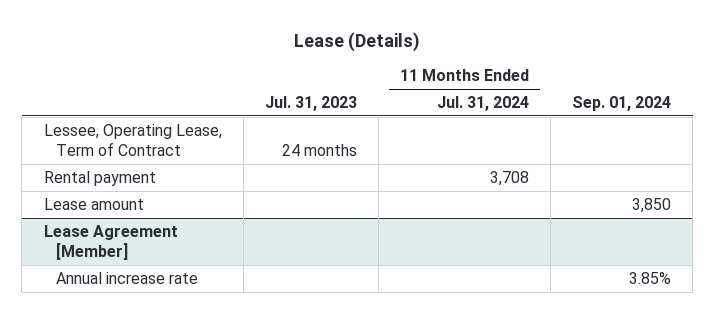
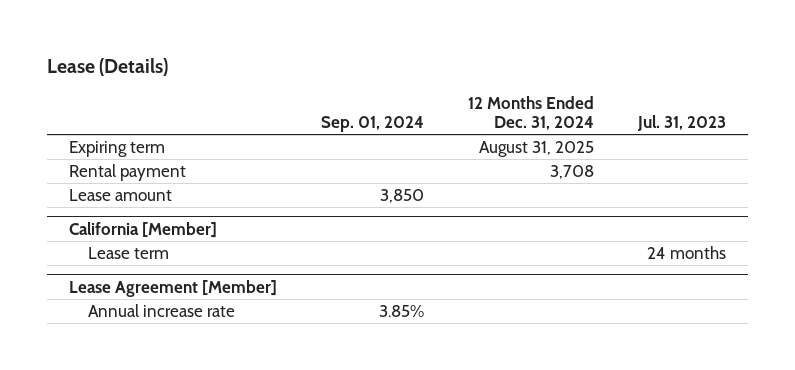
- | Jul. 31, 2023 | 11 Months Ended Jul. 31, 2024 | Sep. 01, 2024
+ | Sep. 01, 2024 | 12 Months Ended Dec. 31, 2024 | Jul. 31, 2023
- Lessee, Operating Lease, Term of Contract | 24 months | |
+ Expiring term | | August 31, 2025 |
+ California [Member]
+ Lease term | | | 24 months

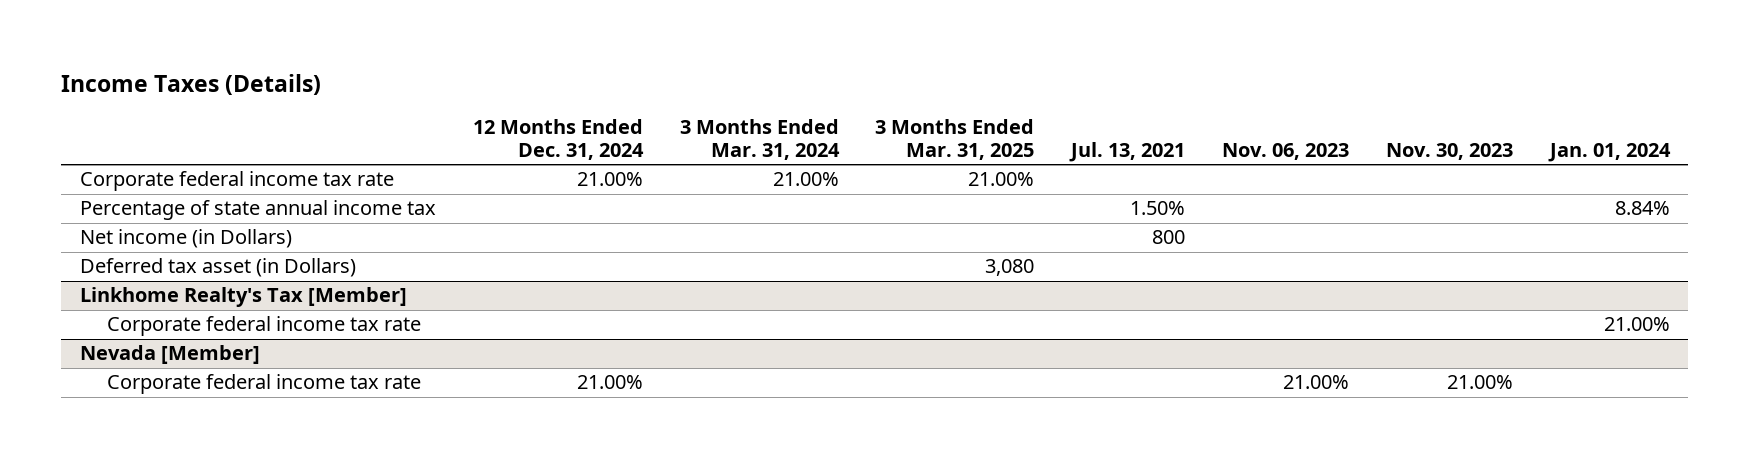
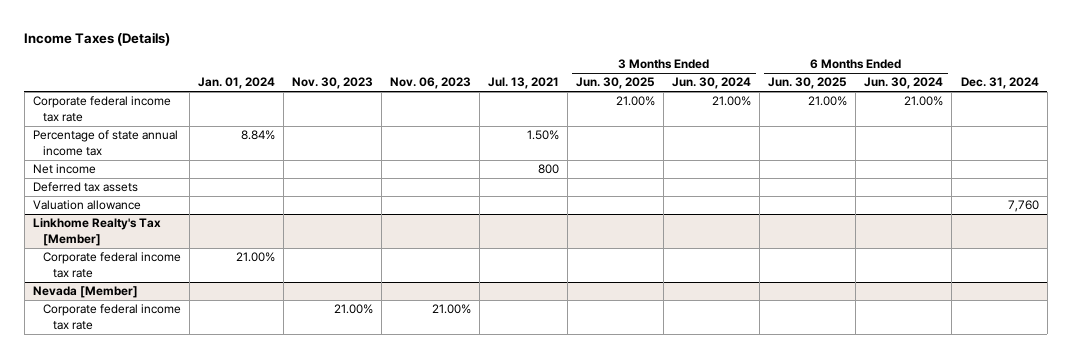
- | 12 Months Ended Dec. 31, 2024 | 3 Months Ended Mar. 31, 2024 | 3 Months Ended Mar. 31, 2025 | Jul. 13, 2021 | Nov. 06, 2023 | Nov. 30, 2023 | Jan. 01, 2024
+ | Jan. 01, 2024 | Nov. 30, 2023 | Nov. 06, 2023 | Jul. 13, 2021 | 3 Months Ended Jun. 30, 2025 | 3 Months Ended Jun. 30, 2024 | 6 Months Ended Jun. 30, 2025 | 6 Months Ended Jun. 30, 2024 | Dec. 31, 2024
- Net income (in Dollars) | | | | 800 | | |
- Deferred tax asset (in Dollars) | | | 3,080 | | | |
+ Net income | | | | 800 | | | | |
+ Deferred tax assets
+ Valuation allowance | | | | | | | | | 7,760

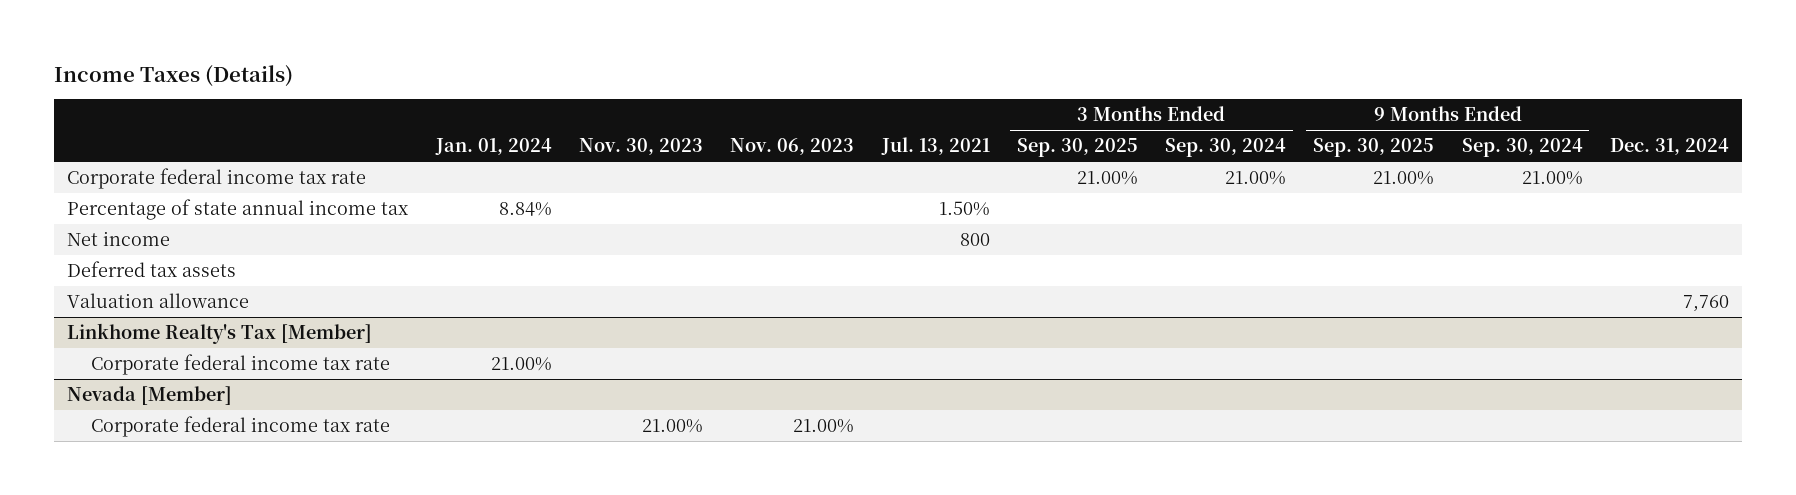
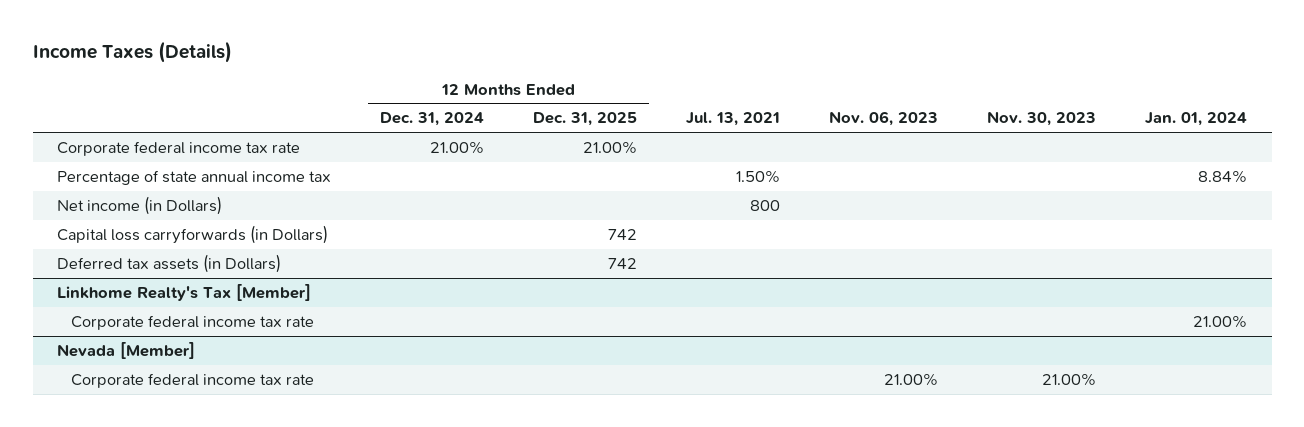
- | Jan. 01, 2024 | Nov. 30, 2023 | Nov. 06, 2023 | Jul. 13, 2021 | 3 Months Ended Sep. 30, 2025 | 3 Months Ended Sep. 30, 2024 | 9 Months Ended Sep. 30, 2025 | 9 Months Ended Sep. 30, 2024 | Dec. 31, 2024
+ | 12 Months Ended Dec. 31, 2024 | 12 Months Ended Dec. 31, 2025 | Jul. 13, 2021 | Nov. 06, 2023 | Nov. 30, 2023 | Jan. 01, 2024
- Net income | | | | 800 | | | | |
- Deferred tax assets
- Valuation allowance | | | | | | | | | 7,760
+ Net income (in Dollars) | | | 800 | | |
+ Capital loss carryforwards (in Dollars) | | 742 | | | |
+ Deferred tax assets (in Dollars) | | 742 | | | |

